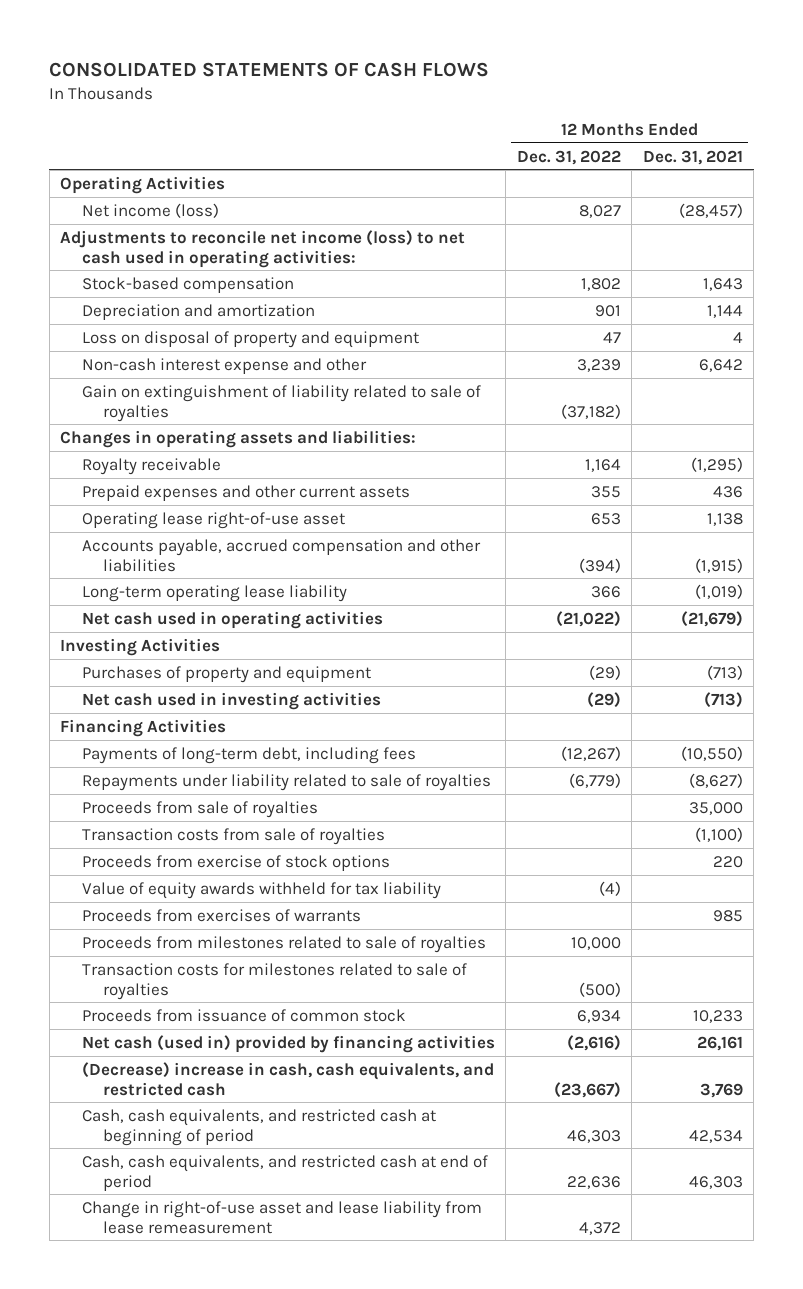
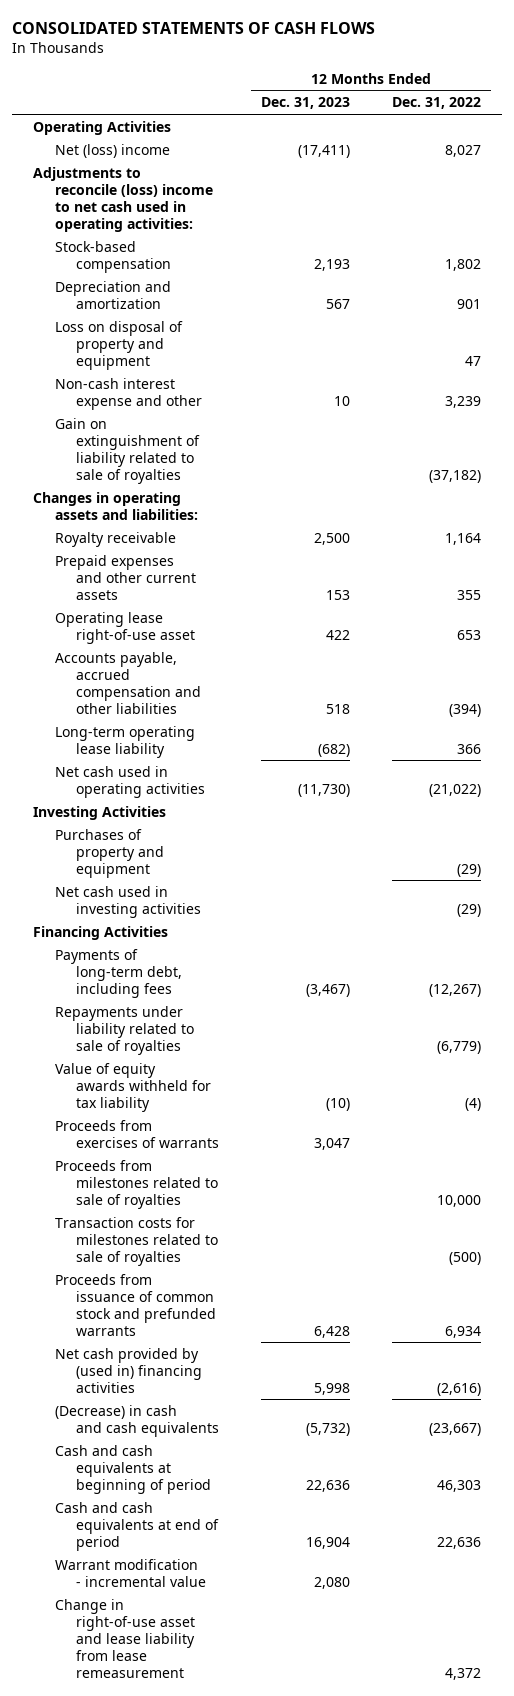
- | 12 Months Ended Dec. 31, 2022 | 12 Months Ended Dec. 31, 2021
+ | 12 Months Ended Dec. 31, 2023 | 12 Months Ended Dec. 31, 2022
- Net income (loss) | 8,027 | (28,457)
- Adjustments to reconcile net income (loss) to net cash used in operating activities:
+ Net (loss) income | (17,411) | 8,027
+ Adjustments to reconcile (loss) income to net cash used in operating activities:
- Proceeds from sale of royalties | | 35,000
- Transaction costs from sale of royalties | | (1,100)
- Proceeds from exercise of stock options | | 220
- Proceeds from issuance of common stock | 6,934 | 10,233
- Net cash (used in) provided by financing activities | (2,616) | 26,161
- (Decrease) increase in cash, cash equivalents, and restricted cash | (23,667) | 3,769
- Cash, cash equivalents, and restricted cash at beginning of period | 46,303 | 42,534
- Cash, cash equivalents, and restricted cash at end of period | 22,636 | 46,303
+ Proceeds from issuance of common stock and prefunded warrants | 6,428 | 6,934
+ Net cash provided by (used in) financing activities | 5,998 | (2,616)
+ (Decrease) in cash and cash equivalents | (5,732) | (23,667)
+ Cash and cash equivalents at beginning of period | 22,636 | 46,303
+ Cash and cash equivalents at end of period | 16,904 | 22,636
+ Warrant modification - incremental value | 2,080 |

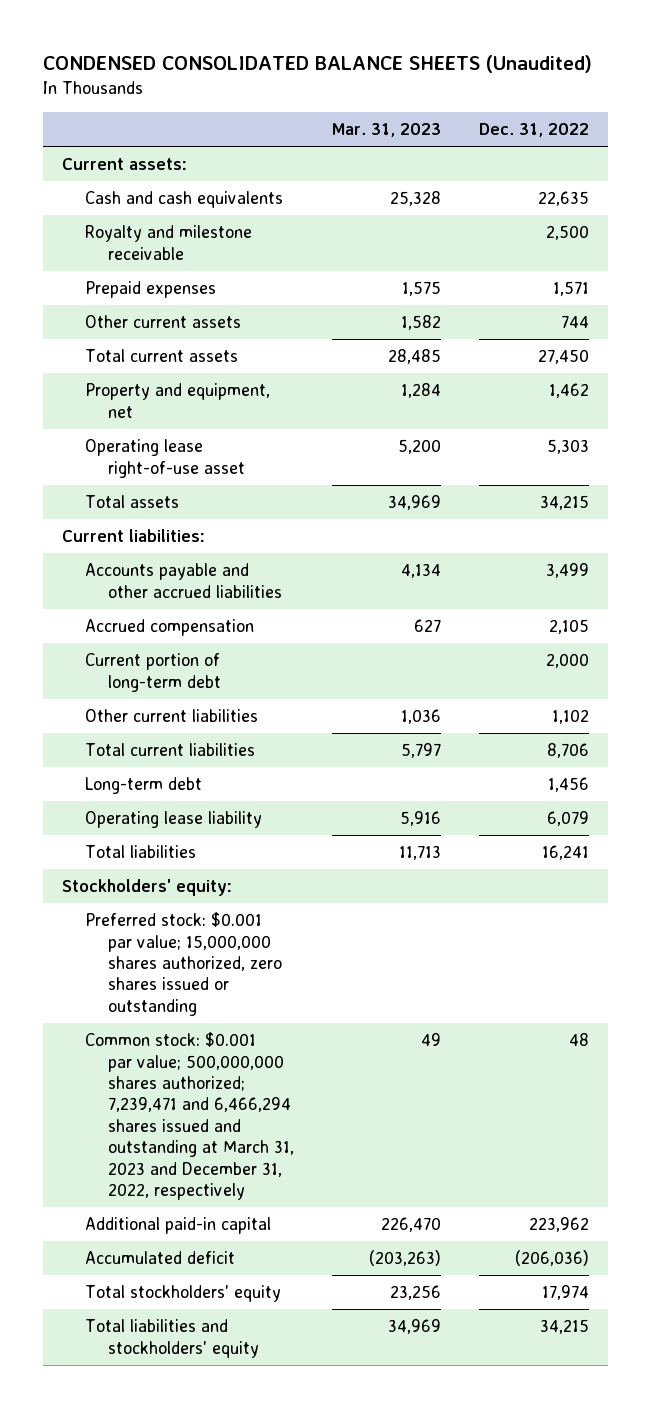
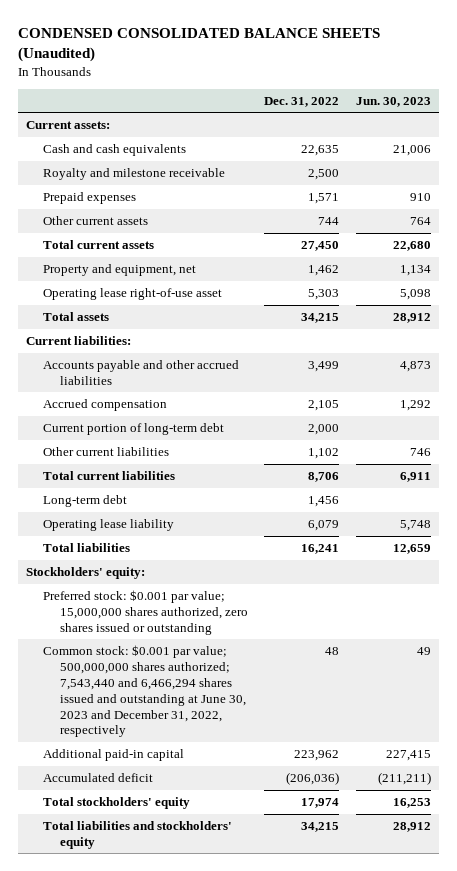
- | Mar. 31, 2023 | Dec. 31, 2022
+ | Dec. 31, 2022 | Jun. 30, 2023
- Common stock: $0.001 par value; 500,000,000 shares authorized; 7,239,471 and 6,466,294 shares issued and outstanding at March 31, 2023 and December 31, 2022, respectively | 49 | 48
+ Common stock: $0.001 par value; 500,000,000 shares authorized; 7,543,440 and 6,466,294 shares issued and outstanding at June 30, 2023 and December 31, 2022, respectively | 48 | 49

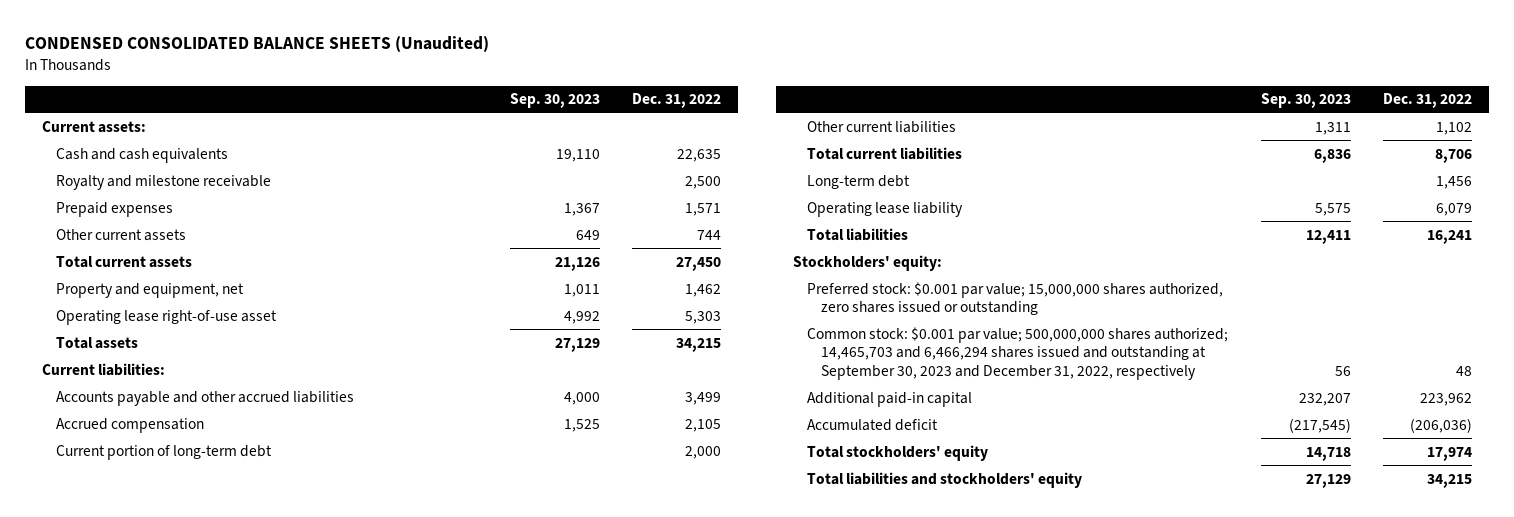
- | Dec. 31, 2022 | Jun. 30, 2023
+ | Sep. 30, 2023 | Dec. 31, 2022
- Common stock: $0.001 par value; 500,000,000 shares authorized; 7,543,440 and 6,466,294 shares issued and outstanding at June 30, 2023 and December 31, 2022, respectively | 48 | 49
+ Common stock: $0.001 par value; 500,000,000 shares authorized; 14,465,703 and 6,466,294 shares issued and outstanding at September 30, 2023 and December 31, 2022, respectively | 56 | 48

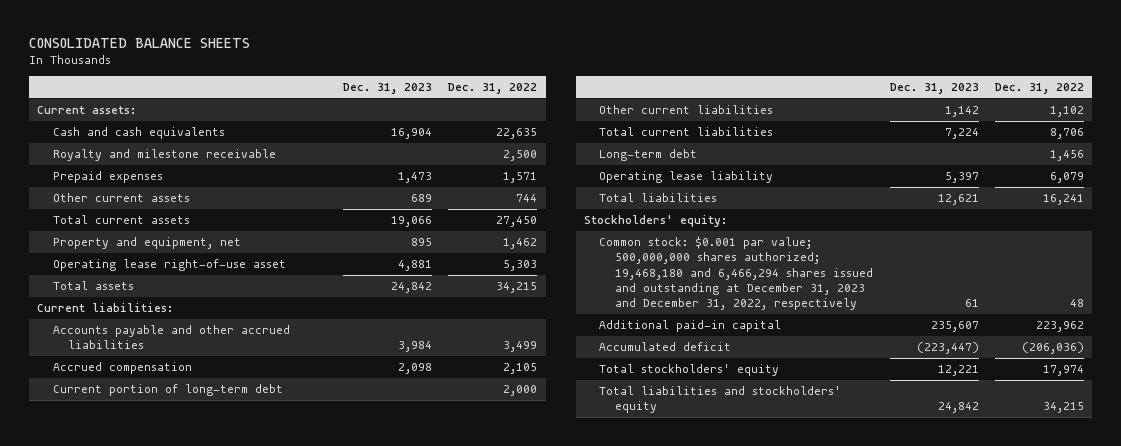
- CONDENSED CONSOLIDATED BALANCE SHEETS (Unaudited)
+ CONSOLIDATED BALANCE SHEETS
- | Sep. 30, 2023 | Dec. 31, 2022
+ | Dec. 31, 2023 | Dec. 31, 2022
- Preferred stock: $0.001 par value; 15,000,000 shares authorized, zero shares issued or outstanding
- Common stock: $0.001 par value; 500,000,000 shares authorized; 14,465,703 and 6,466,294 shares issued and outstanding at September 30, 2023 and December 31, 2022, respectively | 56 | 48
+ Common stock: $0.001 par value; 500,000,000 shares authorized; 19,468,180 and 6,466,294 shares issued and outstanding at December 31, 2023 and December 31, 2022, respectively | 61 | 48

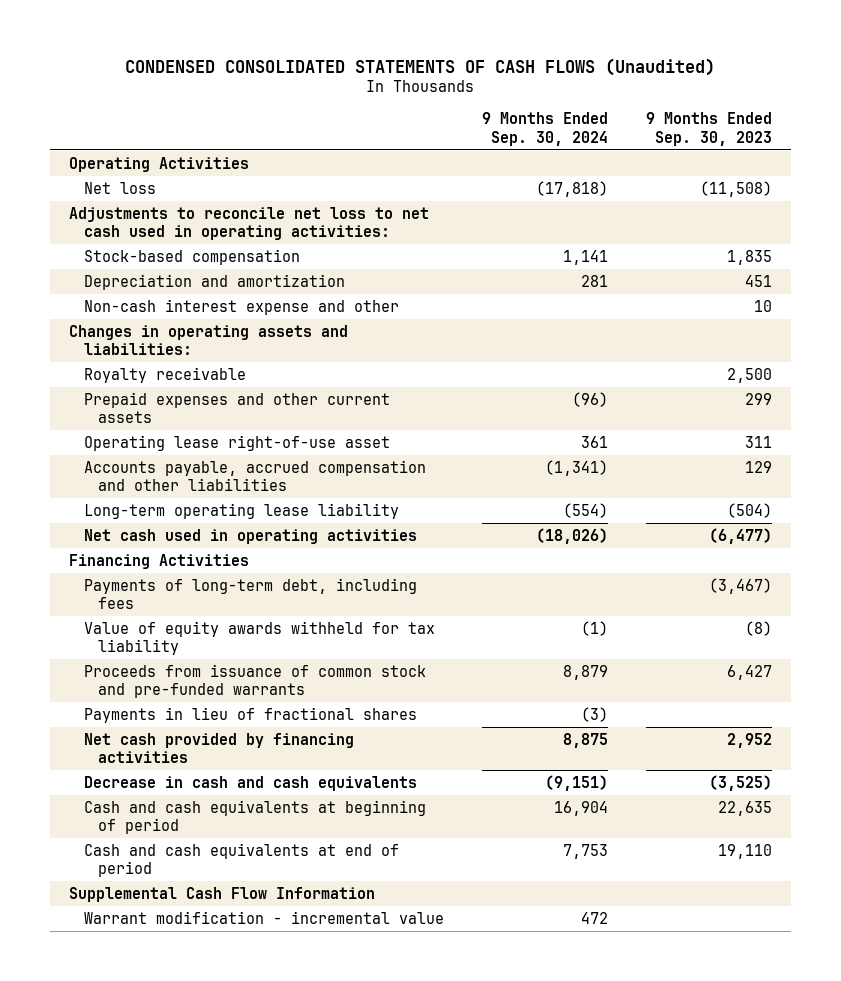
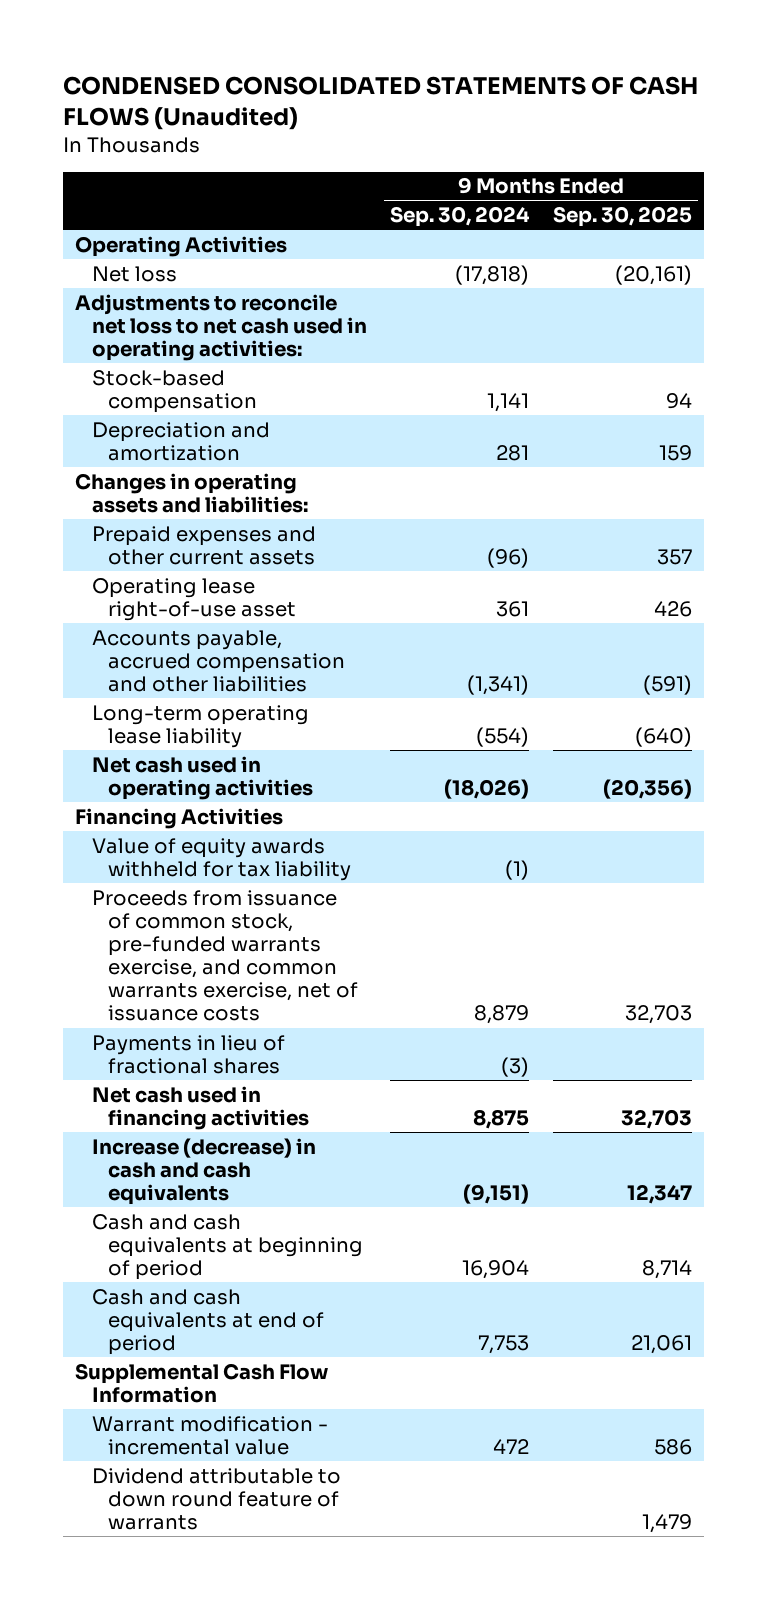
- | 9 Months Ended Sep. 30, 2024 | 9 Months Ended Sep. 30, 2023
+ | 9 Months Ended Sep. 30, 2024 | 9 Months Ended Sep. 30, 2025
- Non-cash interest expense and other | | 10
- Royalty receivable | | 2,500
- Payments of long-term debt, including fees | | (3,467)
- Proceeds from issuance of common stock and pre-funded warrants | 8,879 | 6,427
+ Proceeds from issuance of common stock, pre-funded warrants exercise, and common warrants exercise, net of issuance costs | 8,879 | 32,703
- Net cash provided by financing activities | 8,875 | 2,952
- Decrease in cash and cash equivalents | (9,151) | (3,525)
+ Net cash used in financing activities | 8,875 | 32,703
+ Increase (decrease) in cash and cash equivalents | (9,151) | 12,347
+ Dividend attributable to down round feature of warrants | | 1,479

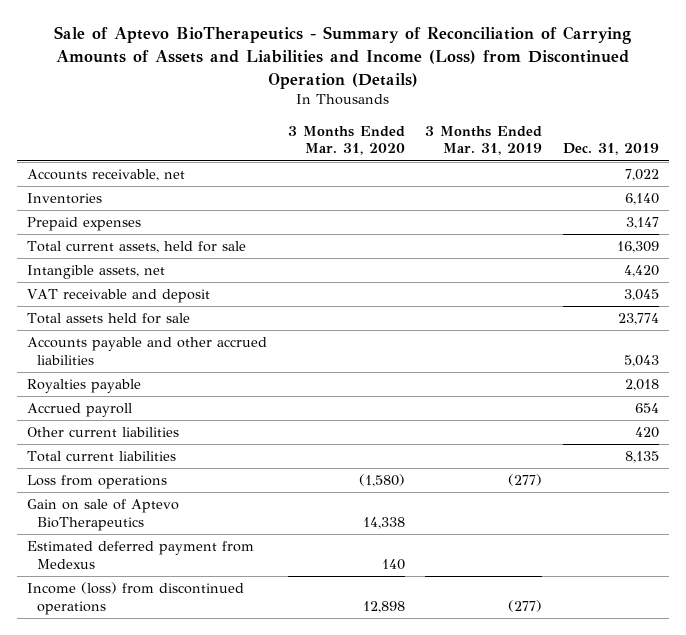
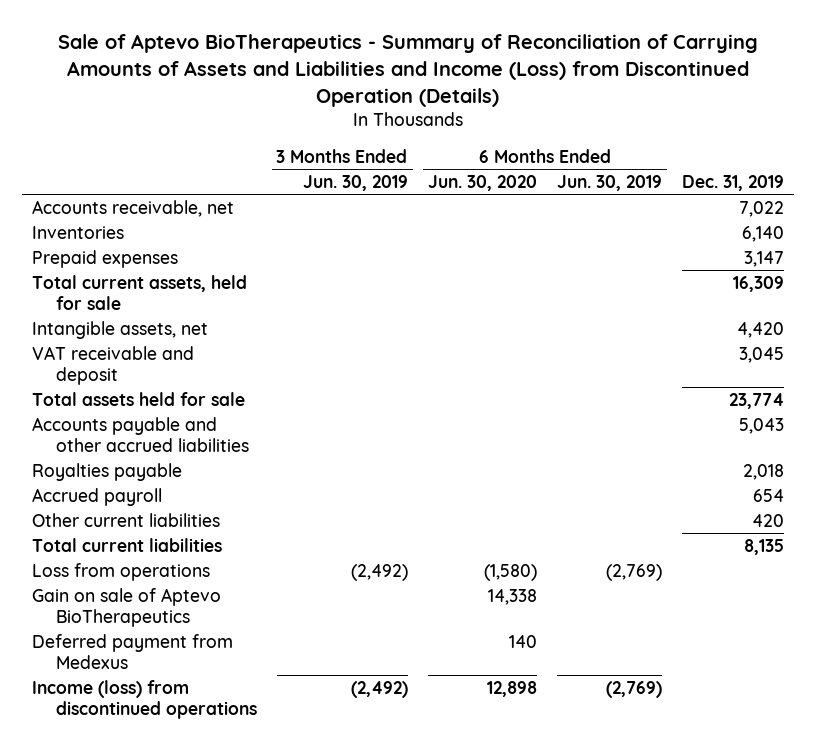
- | 3 Months Ended Mar. 31, 2020 | 3 Months Ended Mar. 31, 2019 | Dec. 31, 2019
+ | 3 Months Ended Jun. 30, 2019 | 6 Months Ended Jun. 30, 2020 | 6 Months Ended Jun. 30, 2019 | Dec. 31, 2019
- Estimated deferred payment from Medexus | 140 | |
+ Deferred payment from Medexus | | 140 | |

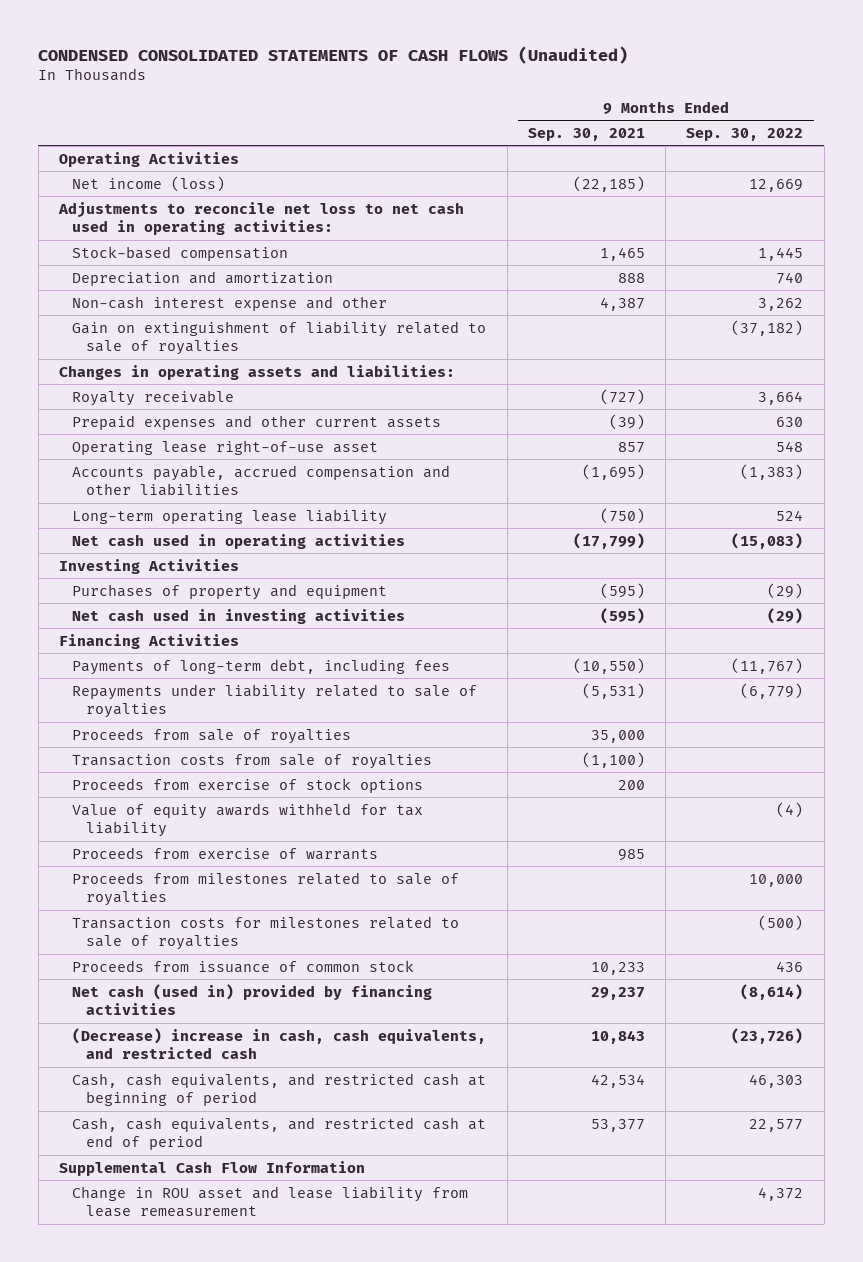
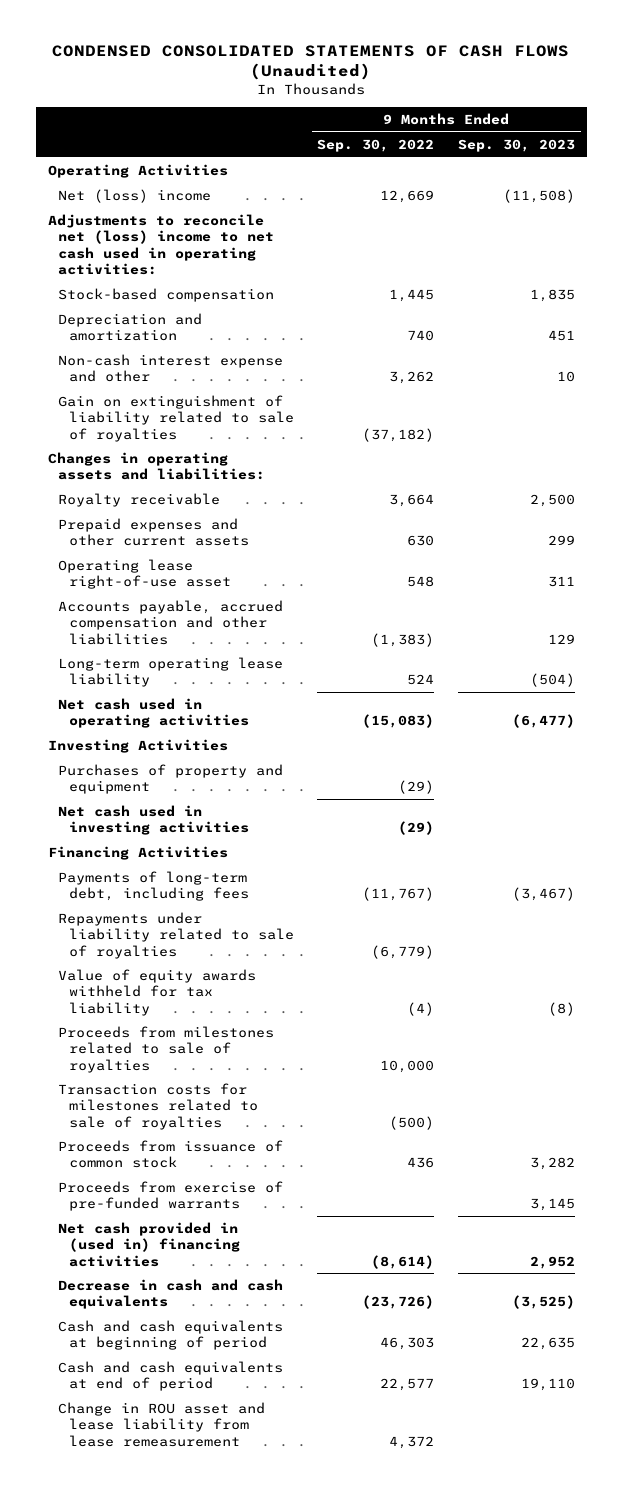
- | 9 Months Ended Sep. 30, 2021 | 9 Months Ended Sep. 30, 2022
+ | 9 Months Ended Sep. 30, 2022 | 9 Months Ended Sep. 30, 2023
- Net income (loss) | (22,185) | 12,669
- Adjustments to reconcile net loss to net cash used in operating activities:
+ Net (loss) income | 12,669 | (11,508)
+ Adjustments to reconcile net (loss) income to net cash used in operating activities:
- Proceeds from sale of royalties | 35,000 |
- Transaction costs from sale of royalties | (1,100) |
- Proceeds from exercise of stock options | 200 |
- Proceeds from exercise of warrants | 985 |
- Net cash (used in) provided by financing activities | 29,237 | (8,614)
- (Decrease) increase in cash, cash equivalents, and restricted cash | 10,843 | (23,726)
- Cash, cash equivalents, and restricted cash at beginning of period | 42,534 | 46,303
- Cash, cash equivalents, and restricted cash at end of period | 53,377 | 22,577
- Supplemental Cash Flow Information
+ Proceeds from exercise of pre-funded warrants | | 3,145
+ Net cash provided in (used in) financing activities | (8,614) | 2,952
+ Decrease in cash and cash equivalents | (23,726) | (3,525)
+ Cash and cash equivalents at beginning of period | 46,303 | 22,635
+ Cash and cash equivalents at end of period | 22,577 | 19,110

